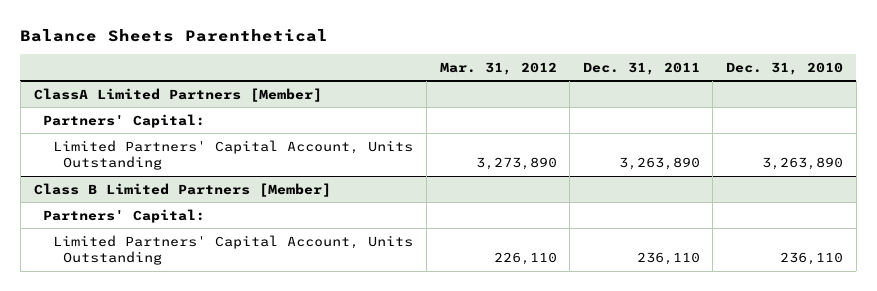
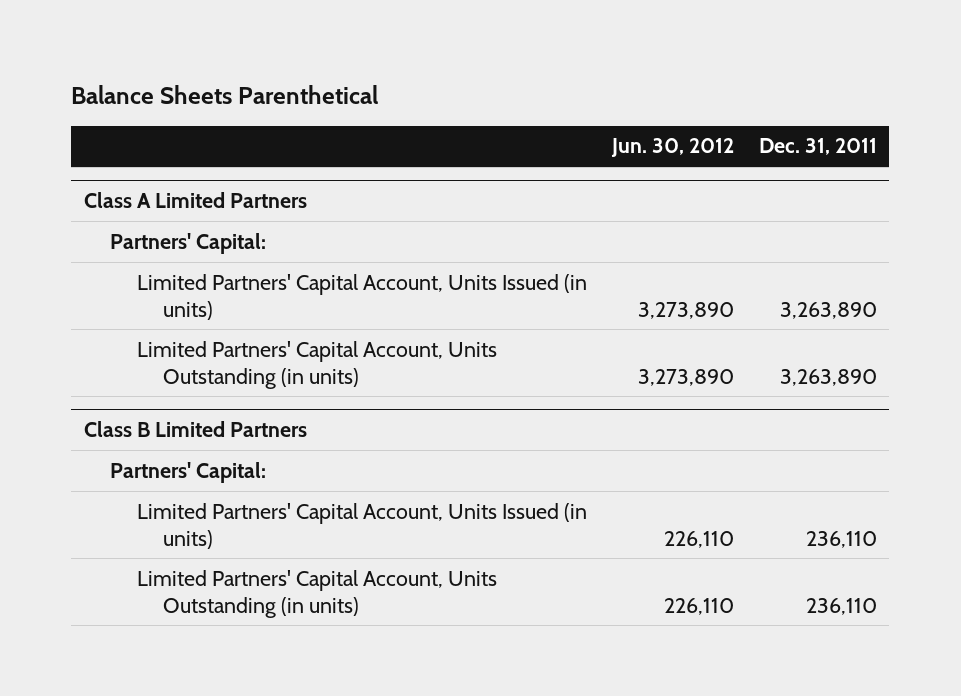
- | Mar. 31, 2012 | Dec. 31, 2011 | Dec. 31, 2010
+ | Jun. 30, 2012 | Dec. 31, 2011
- ClassA Limited Partners [Member]
+ Class A Limited Partners
- Limited Partners' Capital Account, Units Outstanding | 3,273,890 | 3,263,890 | 3,263,890
- Class B Limited Partners [Member]
+ Limited Partners' Capital Account, Units Issued (in units) | 3,273,890 | 3,263,890
+ Limited Partners' Capital Account, Units Outstanding (in units) | 3,273,890 | 3,263,890
+ Class B Limited Partners
- Limited Partners' Capital Account, Units Outstanding | 226,110 | 236,110 | 236,110
+ Limited Partners' Capital Account, Units Issued (in units) | 226,110 | 236,110
+ Limited Partners' Capital Account, Units Outstanding (in units) | 226,110 | 236,110

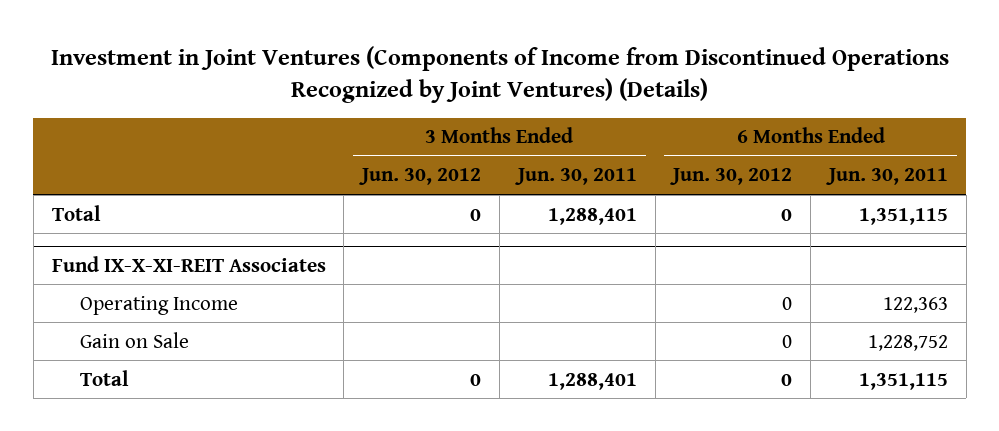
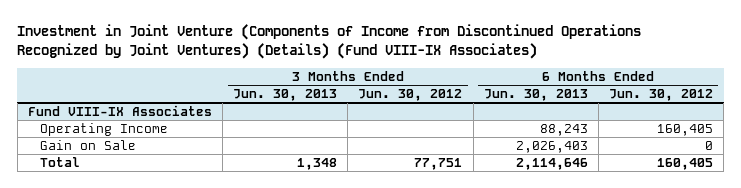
- Investment in Joint Ventures (Components of Income from Discontinued Operations Recognized by Joint Ventures) (Details)
+ Investment in Joint Venture (Components of Income from Discontinued Operations Recognized by Joint Ventures) (Details) (Fund VIII-IX Associates)
- | 3 Months Ended Jun. 30, 2012 | 3 Months Ended Jun. 30, 2011 | 6 Months Ended Jun. 30, 2012 | 6 Months Ended Jun. 30, 2011
+ | 3 Months Ended Jun. 30, 2013 | 3 Months Ended Jun. 30, 2012 | 6 Months Ended Jun. 30, 2013 | 6 Months Ended Jun. 30, 2012
- Total | 0 | 1,288,401 | 0 | 1,351,115
- Fund IX-X-XI-REIT Associates
- Operating Income | | | 0 | 122,363
+ Fund VIII-IX Associates
+ Operating Income | | | 88,243 | 160,405
- Total | 0 | 1,288,401 | 0 | 1,351,115
+ Total | 1,348 | 77,751 | 2,114,646 | 160,405

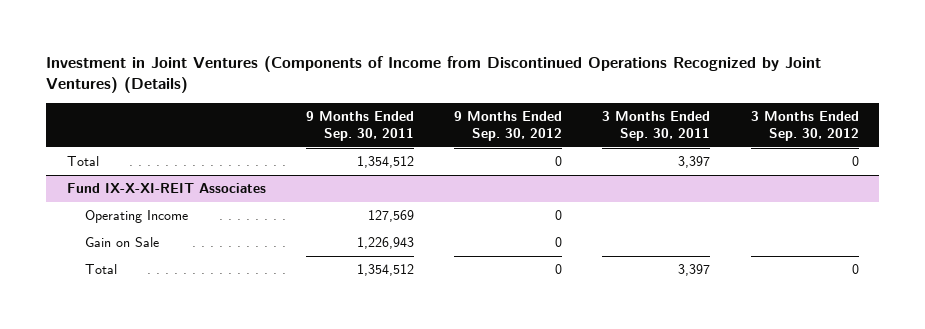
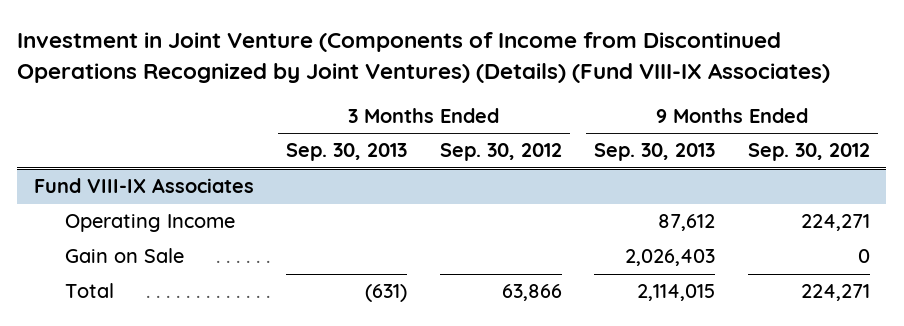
- Investment in Joint Ventures (Components of Income from Discontinued Operations Recognized by Joint Ventures) (Details)
+ Investment in Joint Venture (Components of Income from Discontinued Operations Recognized by Joint Ventures) (Details) (Fund VIII-IX Associates)
- | 9 Months Ended Sep. 30, 2011 | 9 Months Ended Sep. 30, 2012 | 3 Months Ended Sep. 30, 2011 | 3 Months Ended Sep. 30, 2012
+ | 3 Months Ended Sep. 30, 2013 | 3 Months Ended Sep. 30, 2012 | 9 Months Ended Sep. 30, 2013 | 9 Months Ended Sep. 30, 2012
- Total | 1,354,512 | 0 | 3,397 | 0
- Fund IX-X-XI-REIT Associates
- Operating Income | 127,569 | 0 | |
+ Fund VIII-IX Associates
+ Operating Income | | | 87,612 | 224,271
- Total | 1,354,512 | 0 | 3,397 | 0
+ Total | (631) | 63,866 | 2,114,015 | 224,271

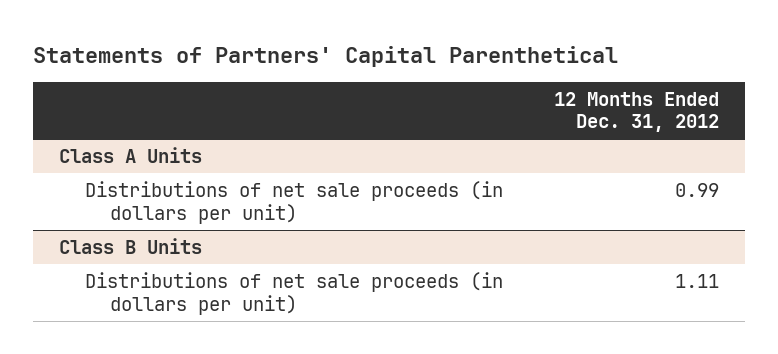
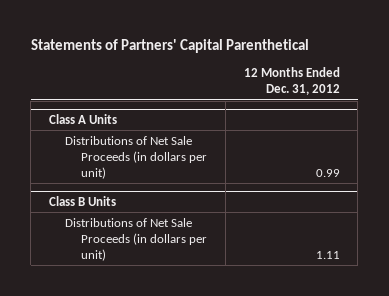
@ Class A Units
- Distributions of net sale proceeds (in dollars per unit) | 0.99
+ Distributions of Net Sale Proceeds (in dollars per unit) | 0.99
@ Class B Units
- Distributions of net sale proceeds (in dollars per unit) | 1.11
+ Distributions of Net Sale Proceeds (in dollars per unit) | 1.11

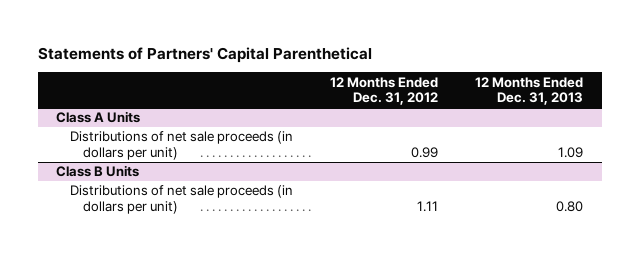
- | 12 Months Ended Dec. 31, 2012
+ | 12 Months Ended Dec. 31, 2012 | 12 Months Ended Dec. 31, 2013
@ Class A Units
- Distributions of Net Sale Proceeds (in dollars per unit) | 0.99
+ Distributions of net sale proceeds (in dollars per unit) | 0.99 | 1.09
@ Class B Units
- Distributions of Net Sale Proceeds (in dollars per unit) | 1.11
+ Distributions of net sale proceeds (in dollars per unit) | 1.11 | 0.80

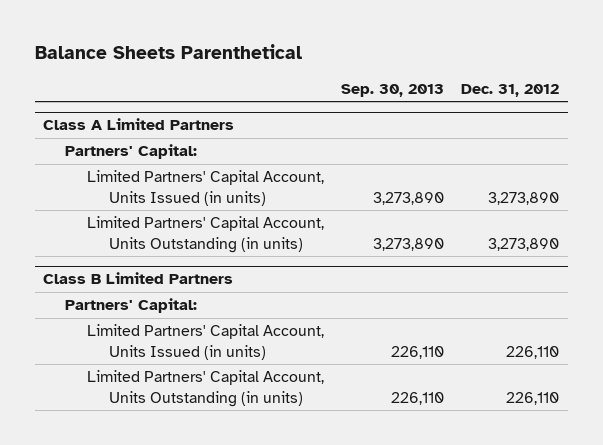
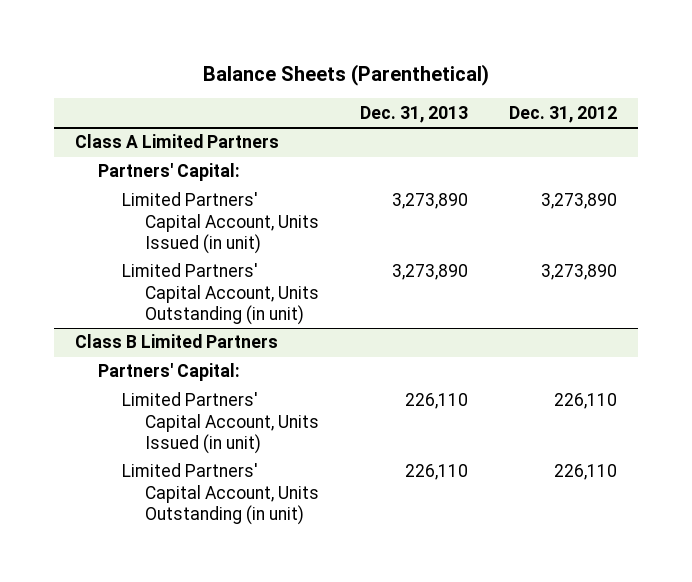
- Balance Sheets Parenthetical
+ Balance Sheets (Parenthetical)
- | Sep. 30, 2013 | Dec. 31, 2012
+ | Dec. 31, 2013 | Dec. 31, 2012
@ Class A Limited Partners
- Limited Partners' Capital Account, Units Issued (in units) | 3,273,890 | 3,273,890
- Limited Partners' Capital Account, Units Outstanding (in units) | 3,273,890 | 3,273,890
+ Limited Partners' Capital Account, Units Issued (in unit) | 3,273,890 | 3,273,890
+ Limited Partners' Capital Account, Units Outstanding (in unit) | 3,273,890 | 3,273,890
@ Class B Limited Partners
- Limited Partners' Capital Account, Units Issued (in units) | 226,110 | 226,110
- Limited Partners' Capital Account, Units Outstanding (in units) | 226,110 | 226,110
+ Limited Partners' Capital Account, Units Issued (in unit) | 226,110 | 226,110
+ Limited Partners' Capital Account, Units Outstanding (in unit) | 226,110 | 226,110

